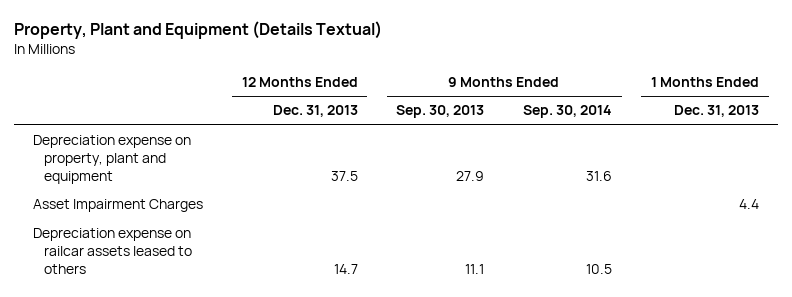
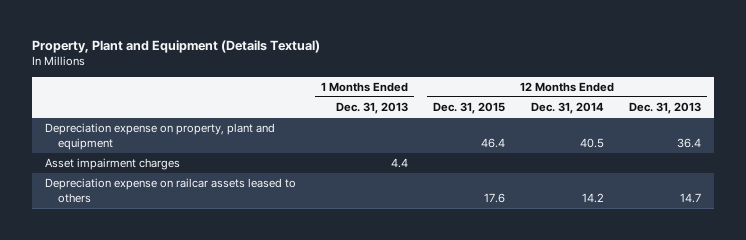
- | 12 Months Ended Dec. 31, 2013 | 9 Months Ended Sep. 30, 2013 | 9 Months Ended Sep. 30, 2014 | 1 Months Ended Dec. 31, 2013
+ | 1 Months Ended Dec. 31, 2013 | 12 Months Ended Dec. 31, 2015 | 12 Months Ended Dec. 31, 2014 | 12 Months Ended Dec. 31, 2013
- Depreciation expense on property, plant and equipment | 37.5 | 27.9 | 31.6 |
- Asset Impairment Charges | | | | 4.4
+ Depreciation expense on property, plant and equipment | | 46.4 | 40.5 | 36.4
+ Asset impairment charges | 4.4 | | |

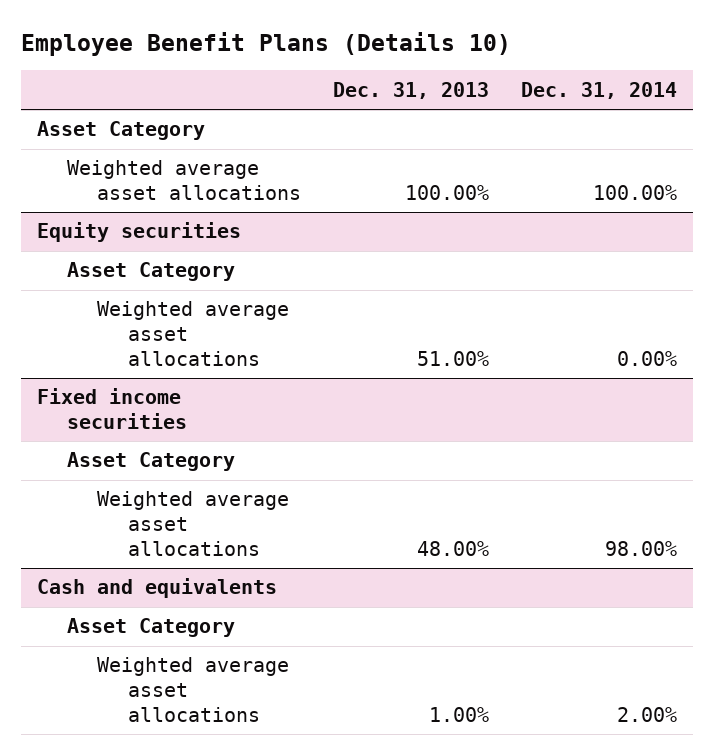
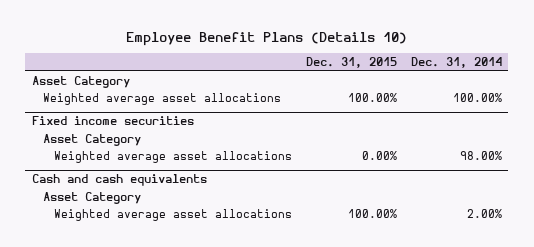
- | Dec. 31, 2013 | Dec. 31, 2014
+ | Dec. 31, 2015 | Dec. 31, 2014
- Equity securities
- Asset Category
- Weighted average asset allocations | 51.00% | 0.00%
- Cash and equivalents
+ Cash and cash equivalents

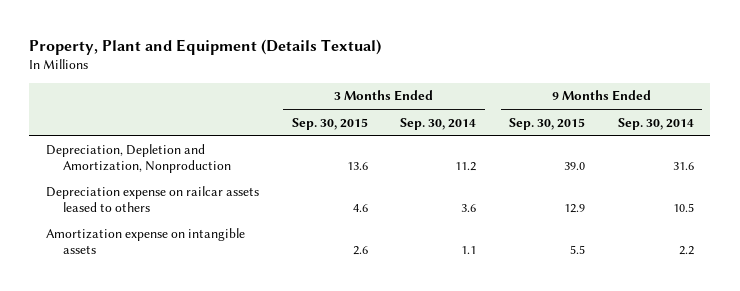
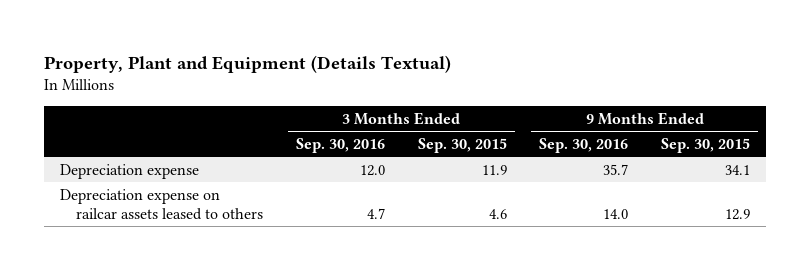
- | 3 Months Ended Sep. 30, 2015 | 3 Months Ended Sep. 30, 2014 | 9 Months Ended Sep. 30, 2015 | 9 Months Ended Sep. 30, 2014
+ | 3 Months Ended Sep. 30, 2016 | 3 Months Ended Sep. 30, 2015 | 9 Months Ended Sep. 30, 2016 | 9 Months Ended Sep. 30, 2015
- Depreciation, Depletion and Amortization, Nonproduction | 13.6 | 11.2 | 39.0 | 31.6
+ Depreciation expense | 12.0 | 11.9 | 35.7 | 34.1
- Amortization expense on intangible assets | 2.6 | 1.1 | 5.5 | 2.2

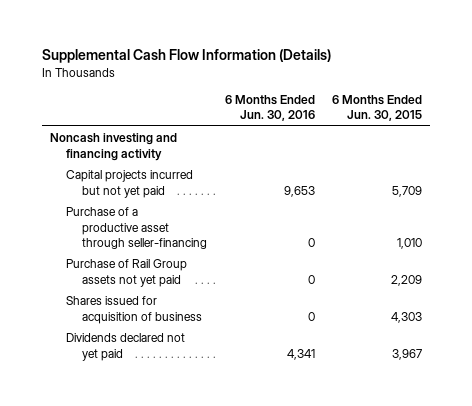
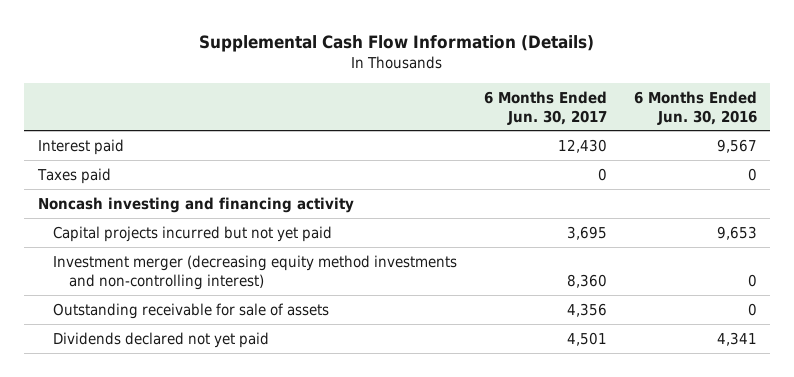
- | 6 Months Ended Jun. 30, 2016 | 6 Months Ended Jun. 30, 2015
+ | 6 Months Ended Jun. 30, 2017 | 6 Months Ended Jun. 30, 2016
+ Interest paid | 12,430 | 9,567
+ Taxes paid | 0 | 0
- Purchase of a productive asset through seller-financing | 0 | 1,010
- Purchase of Rail Group assets not yet paid | 0 | 2,209
- Shares issued for acquisition of business | 0 | 4,303
+ Investment merger (decreasing equity method investments and non-controlling interest) | 8,360 | 0
+ Outstanding receivable for sale of assets | 4,356 | 0

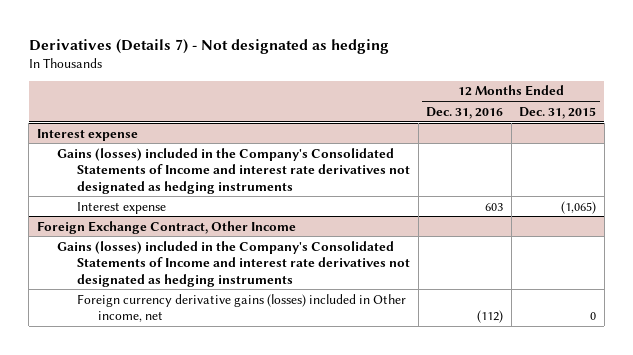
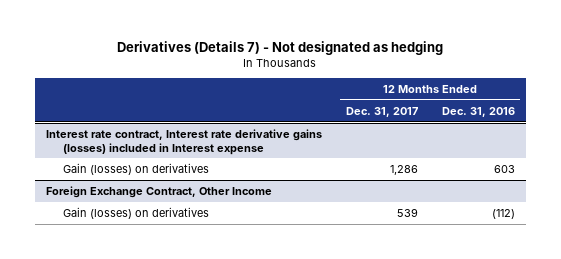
- | 12 Months Ended Dec. 31, 2016 | 12 Months Ended Dec. 31, 2015
+ | 12 Months Ended Dec. 31, 2017 | 12 Months Ended Dec. 31, 2016
- Interest expense
- Gains (losses) included in the Company's Consolidated Statements of Income and interest rate derivatives not designated as hedging instruments
- Interest expense | 603 | (1,065)
+ Interest rate contract, Interest rate derivative gains (losses) included in Interest expense
+ Gain (losses) on derivatives | 1,286 | 603
@ Foreign Exchange Contract, Other Income
- Gains (losses) included in the Company's Consolidated Statements of Income and interest rate derivatives not designated as hedging instruments
- Foreign currency derivative gains (losses) included in Other income, net | (112) | 0
+ Gain (losses) on derivatives | 539 | (112)

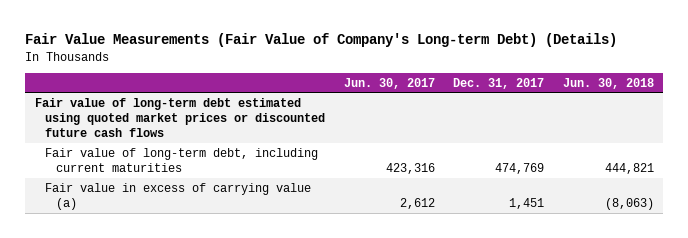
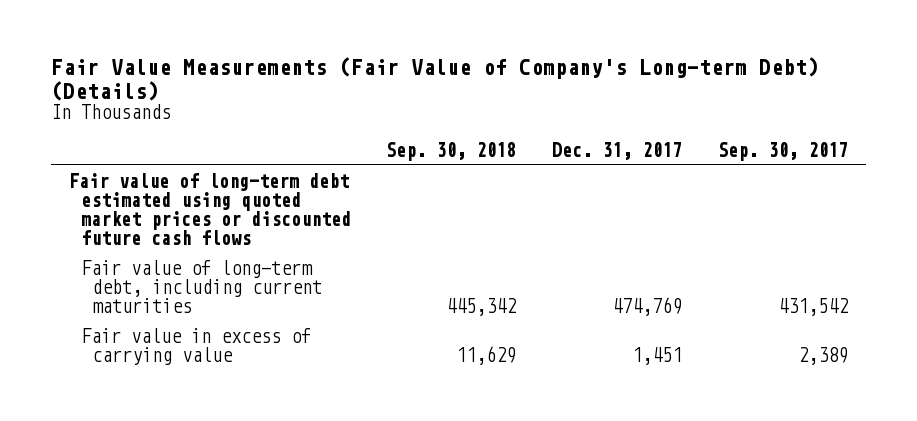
- | Jun. 30, 2017 | Dec. 31, 2017 | Jun. 30, 2018
+ | Sep. 30, 2018 | Dec. 31, 2017 | Sep. 30, 2017
- Fair value in excess of carrying value (a) | 2,612 | 1,451 | (8,063)
+ Fair value in excess of carrying value | 11,629 | 1,451 | 2,389

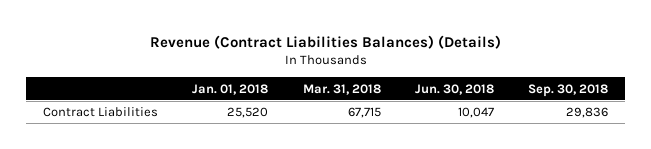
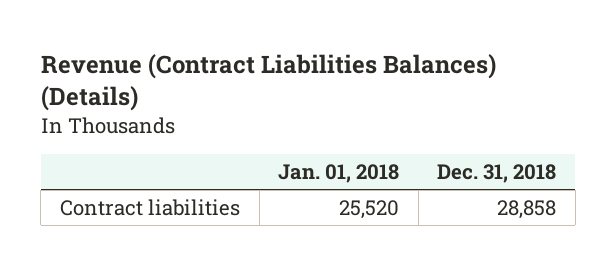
- | Jan. 01, 2018 | Mar. 31, 2018 | Jun. 30, 2018 | Sep. 30, 2018
+ | Jan. 01, 2018 | Dec. 31, 2018
- Contract Liabilities | 25,520 | 67,715 | 10,047 | 29,836
+ Contract liabilities | 25,520 | 28,858

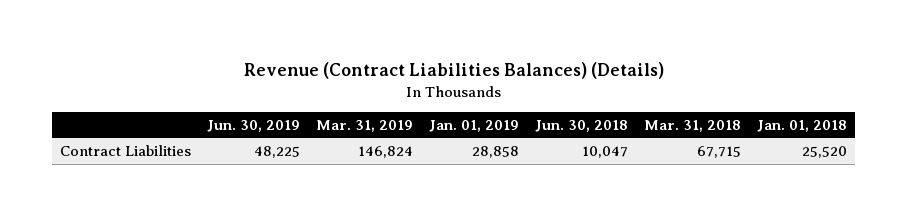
- | Jan. 01, 2018 | Dec. 31, 2018
+ | Jun. 30, 2019 | Mar. 31, 2019 | Jan. 01, 2019 | Jun. 30, 2018 | Mar. 31, 2018 | Jan. 01, 2018
- Contract liabilities | 25,520 | 28,858
+ Contract Liabilities | 48,225 | 146,824 | 28,858 | 10,047 | 67,715 | 25,520

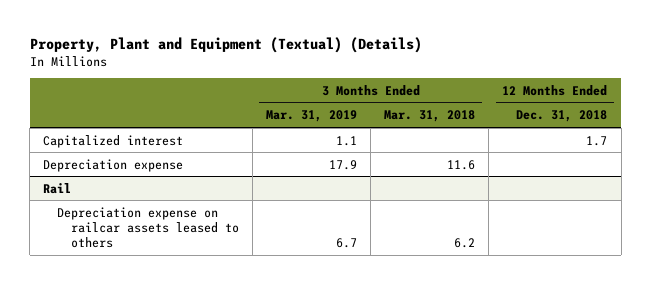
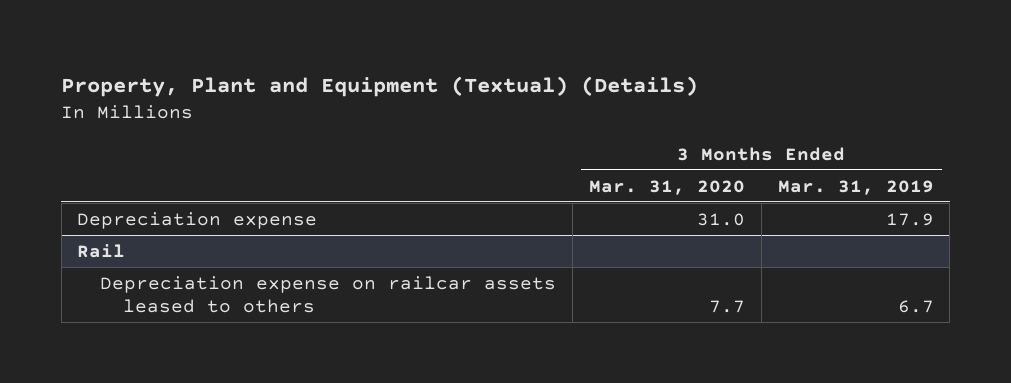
- | 3 Months Ended Mar. 31, 2019 | 3 Months Ended Mar. 31, 2018 | 12 Months Ended Dec. 31, 2018
+ | 3 Months Ended Mar. 31, 2020 | 3 Months Ended Mar. 31, 2019
- Capitalized interest | 1.1 | | 1.7

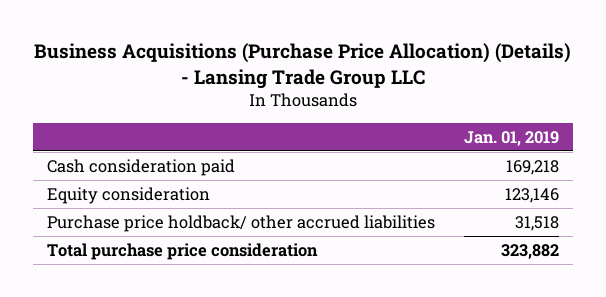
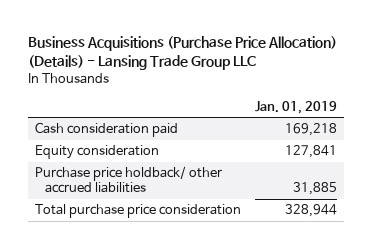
- Equity consideration | 123,146
- Purchase price holdback/ other accrued liabilities | 31,518
- Total purchase price consideration | 323,882
+ Equity consideration | 127,841
+ Purchase price holdback/ other accrued liabilities | 31,885
+ Total purchase price consideration | 328,944

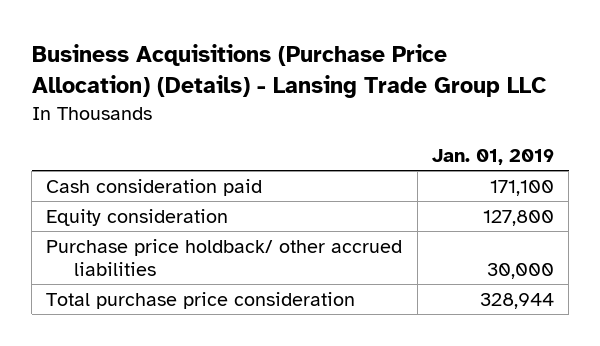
- Cash consideration paid | 169,218
- Equity consideration | 127,841
- Purchase price holdback/ other accrued liabilities | 31,885
+ Cash consideration paid | 171,100
+ Equity consideration | 127,800
+ Purchase price holdback/ other accrued liabilities | 30,000

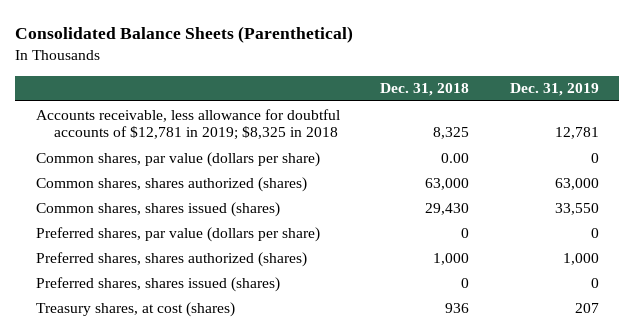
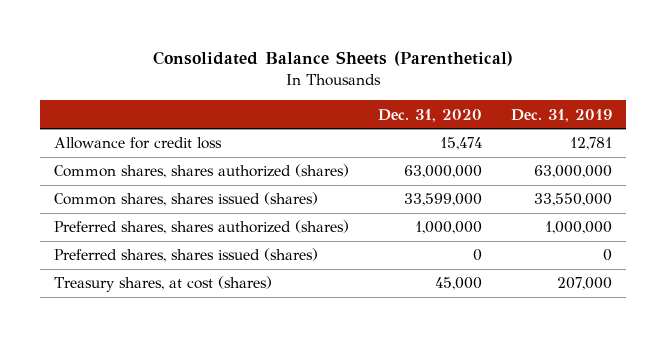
- | Dec. 31, 2018 | Dec. 31, 2019
+ | Dec. 31, 2020 | Dec. 31, 2019
- Accounts receivable, less allowance for doubtful accounts of $12,781 in 2019; $8,325 in 2018 | 8,325 | 12,781
- Common shares, par value (dollars per share) | 0.00 | 0
- Common shares, shares authorized (shares) | 63,000 | 63,000
- Common shares, shares issued (shares) | 29,430 | 33,550
- Preferred shares, par value (dollars per share) | 0 | 0
- Preferred shares, shares authorized (shares) | 1,000 | 1,000
+ Allowance for credit loss | 15,474 | 12,781
+ Common shares, shares authorized (shares) | 63,000,000 | 63,000,000
+ Common shares, shares issued (shares) | 33,599,000 | 33,550,000
+ Preferred shares, shares authorized (shares) | 1,000,000 | 1,000,000
- Treasury shares, at cost (shares) | 936 | 207
+ Treasury shares, at cost (shares) | 45,000 | 207,000

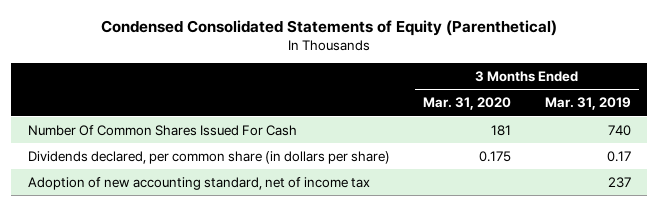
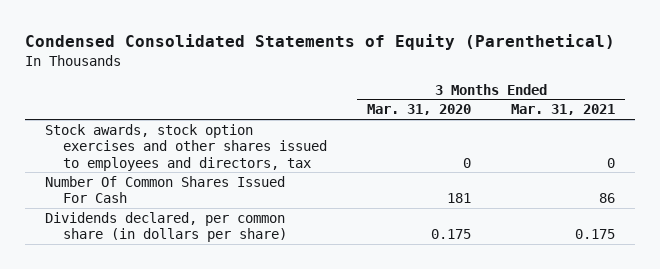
- | 3 Months Ended Mar. 31, 2020 | 3 Months Ended Mar. 31, 2019
+ | 3 Months Ended Mar. 31, 2020 | 3 Months Ended Mar. 31, 2021
+ Stock awards, stock option exercises and other shares issued to employees and directors, tax | 0 | 0
- Adoption of new accounting standard, net of income tax | | 237

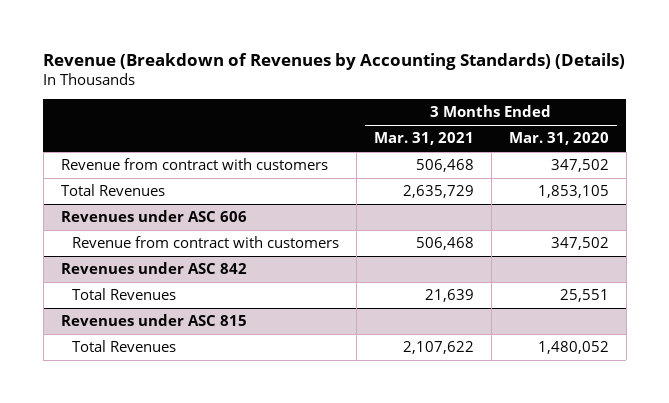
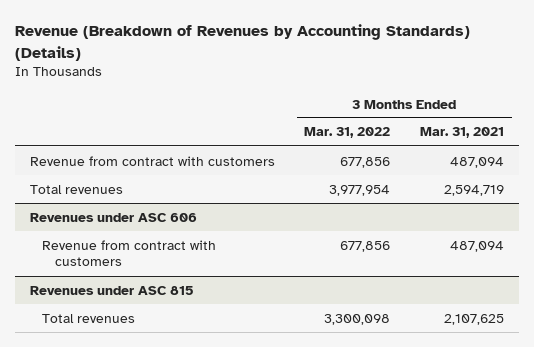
- | 3 Months Ended Mar. 31, 2021 | 3 Months Ended Mar. 31, 2020
+ | 3 Months Ended Mar. 31, 2022 | 3 Months Ended Mar. 31, 2021
- Revenue from contract with customers | 506,468 | 347,502
- Total Revenues | 2,635,729 | 1,853,105
+ Revenue from contract with customers | 677,856 | 487,094
+ Total revenues | 3,977,954 | 2,594,719
@ Revenues under ASC 606
- Revenue from contract with customers | 506,468 | 347,502
- Revenues under ASC 842
- Total Revenues | 21,639 | 25,551
@ Revenues under ASC 606
+ Revenue from contract with customers | 677,856 | 487,094
@ Revenues under ASC 815
- Total Revenues | 2,107,622 | 1,480,052
+ Total revenues | 3,300,098 | 2,107,625

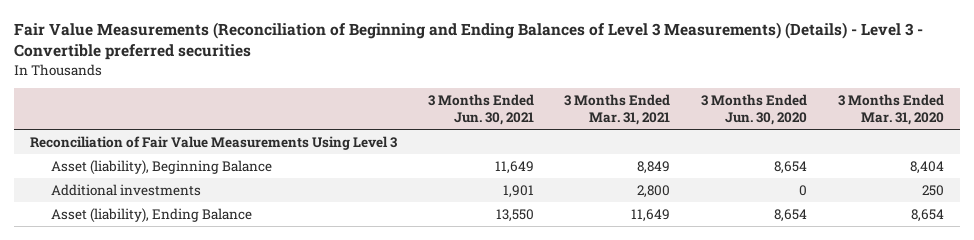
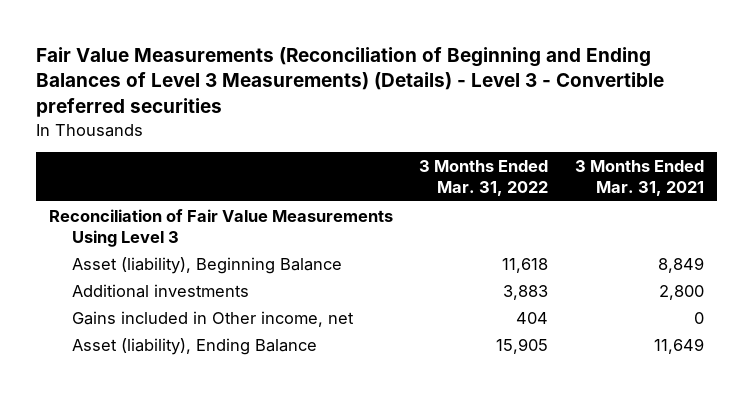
- | 3 Months Ended Jun. 30, 2021 | 3 Months Ended Mar. 31, 2021 | 3 Months Ended Jun. 30, 2020 | 3 Months Ended Mar. 31, 2020
+ | 3 Months Ended Mar. 31, 2022 | 3 Months Ended Mar. 31, 2021
+ Gains included in Other income, net | 404 | 0

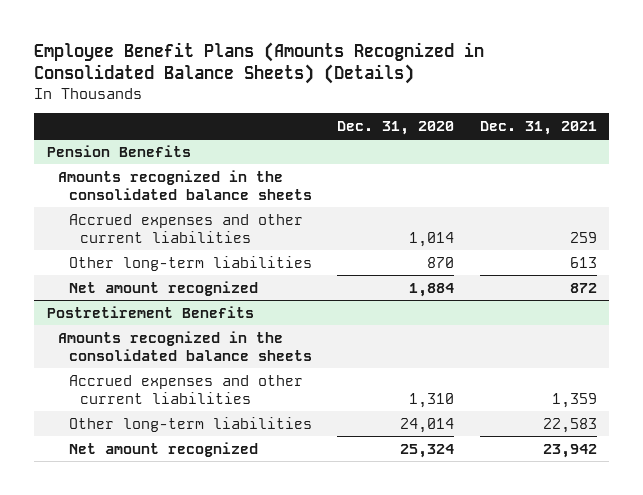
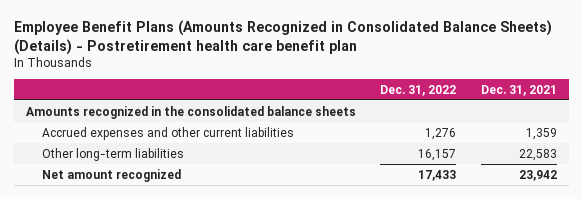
- Employee Benefit Plans (Amounts Recognized in Consolidated Balance Sheets) (Details)
+ Employee Benefit Plans (Amounts Recognized in Consolidated Balance Sheets) (Details) - Postretirement health care benefit plan
- | Dec. 31, 2020 | Dec. 31, 2021
+ | Dec. 31, 2022 | Dec. 31, 2021
- Pension Benefits
- Accrued expenses and other current liabilities | 1,014 | 259
- Other long-term liabilities | 870 | 613
- Net amount recognized | 1,884 | 872
- Postretirement Benefits
- Amounts recognized in the consolidated balance sheets

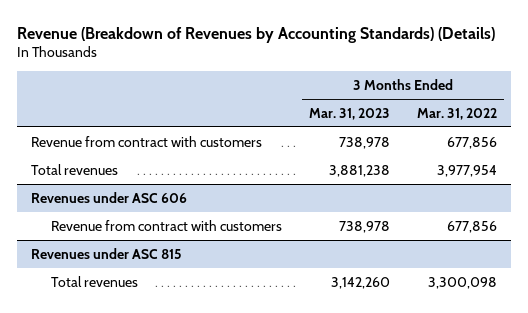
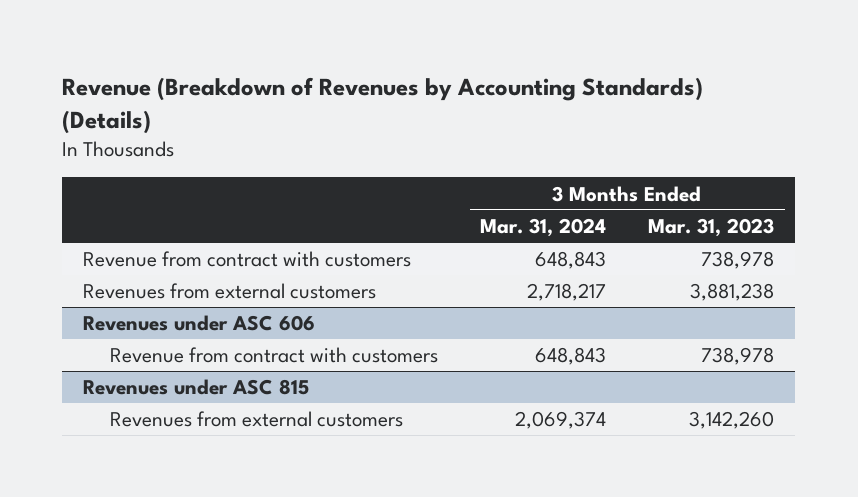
- | 3 Months Ended Mar. 31, 2023 | 3 Months Ended Mar. 31, 2022
+ | 3 Months Ended Mar. 31, 2024 | 3 Months Ended Mar. 31, 2023
- Total revenues | 3,881,238 | 3,977,954
+ Revenues from external customers | 2,718,217 | 3,881,238
@ Revenues under ASC 815
- Total revenues | 3,142,260 | 3,300,098
+ Revenues from external customers | 2,069,374 | 3,142,260

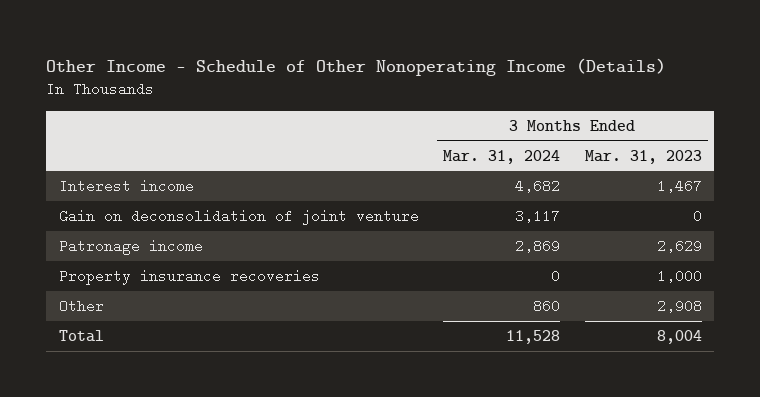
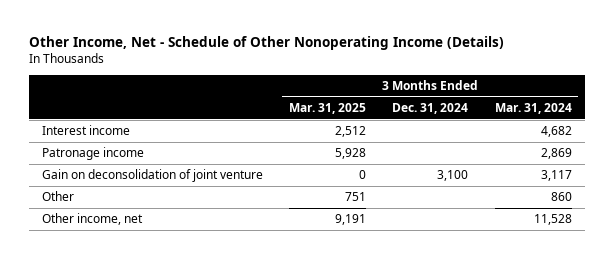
- Other Income - Schedule of Other Nonoperating Income (Details)
+ Other Income, Net - Schedule of Other Nonoperating Income (Details)
- | 3 Months Ended Mar. 31, 2024 | 3 Months Ended Mar. 31, 2023
+ | 3 Months Ended Mar. 31, 2025 | 3 Months Ended Dec. 31, 2024 | 3 Months Ended Mar. 31, 2024
- Property insurance recoveries | 0 | 1,000
moved down: Gain on deconsolidation of joint venture | 0 | 3,100 | 3,117
- Total | 11,528 | 8,004
+ Other income, net | 9,191 | | 11,528

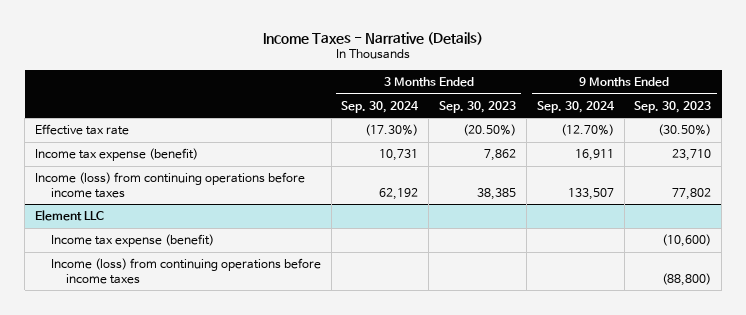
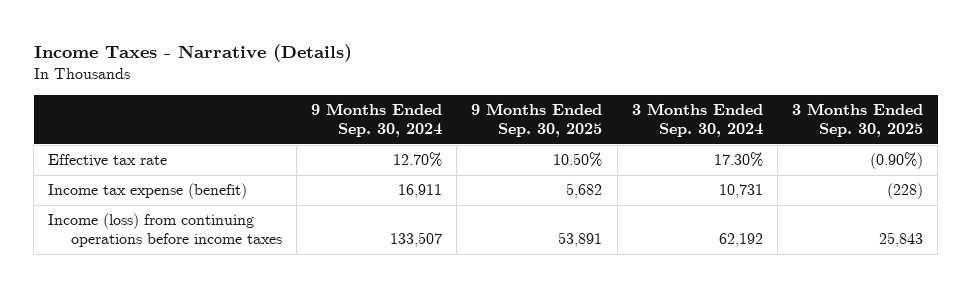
- | 3 Months Ended Sep. 30, 2024 | 3 Months Ended Sep. 30, 2023 | 9 Months Ended Sep. 30, 2024 | 9 Months Ended Sep. 30, 2023
+ | 9 Months Ended Sep. 30, 2024 | 9 Months Ended Sep. 30, 2025 | 3 Months Ended Sep. 30, 2024 | 3 Months Ended Sep. 30, 2025
- Effective tax rate | (17.30%) | (20.50%) | (12.70%) | (30.50%)
+ Effective tax rate | 12.70% | 10.50% | 17.30% | (0.90%)
- Element LLC
- Income tax expense (benefit) | | | | (10,600)
- Income (loss) from continuing operations before income taxes | | | | (88,800)

